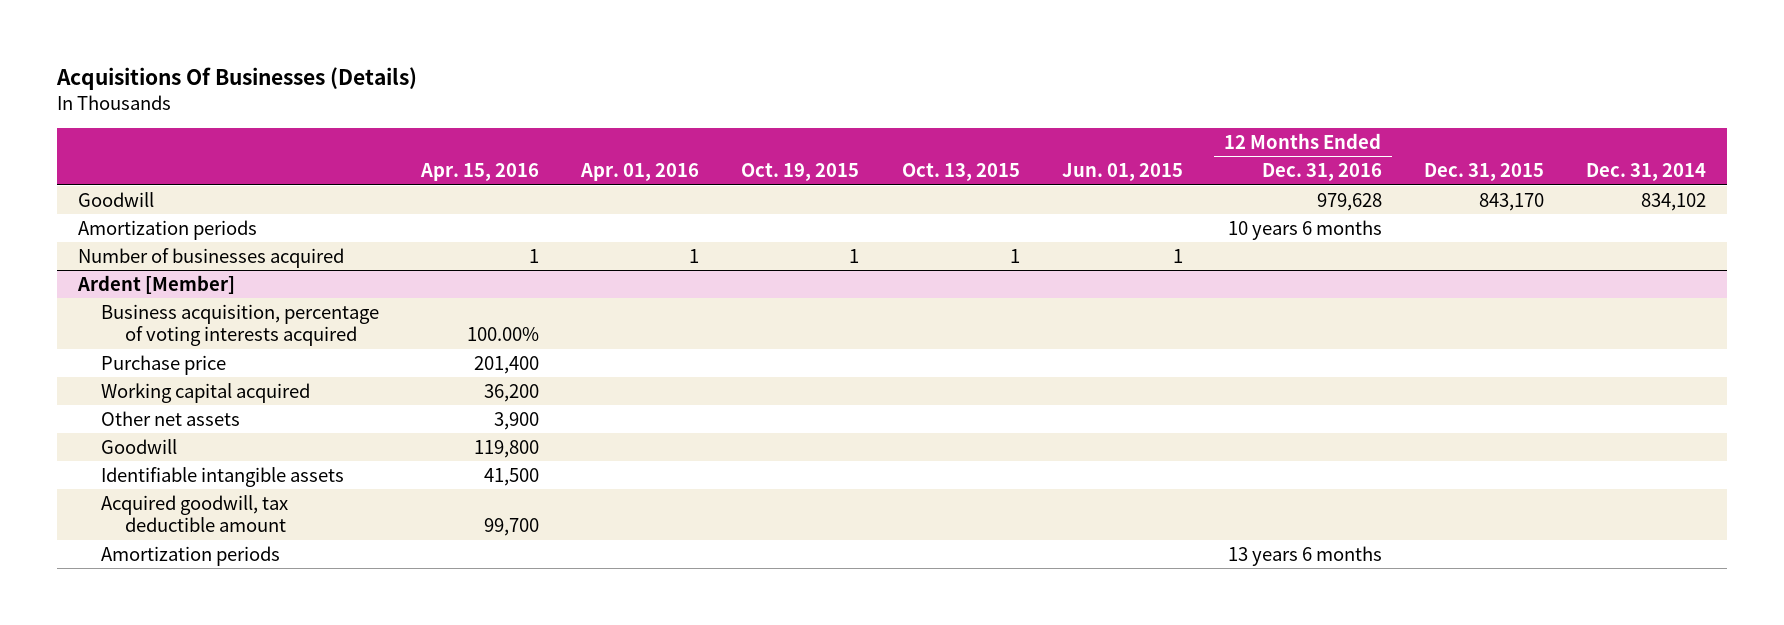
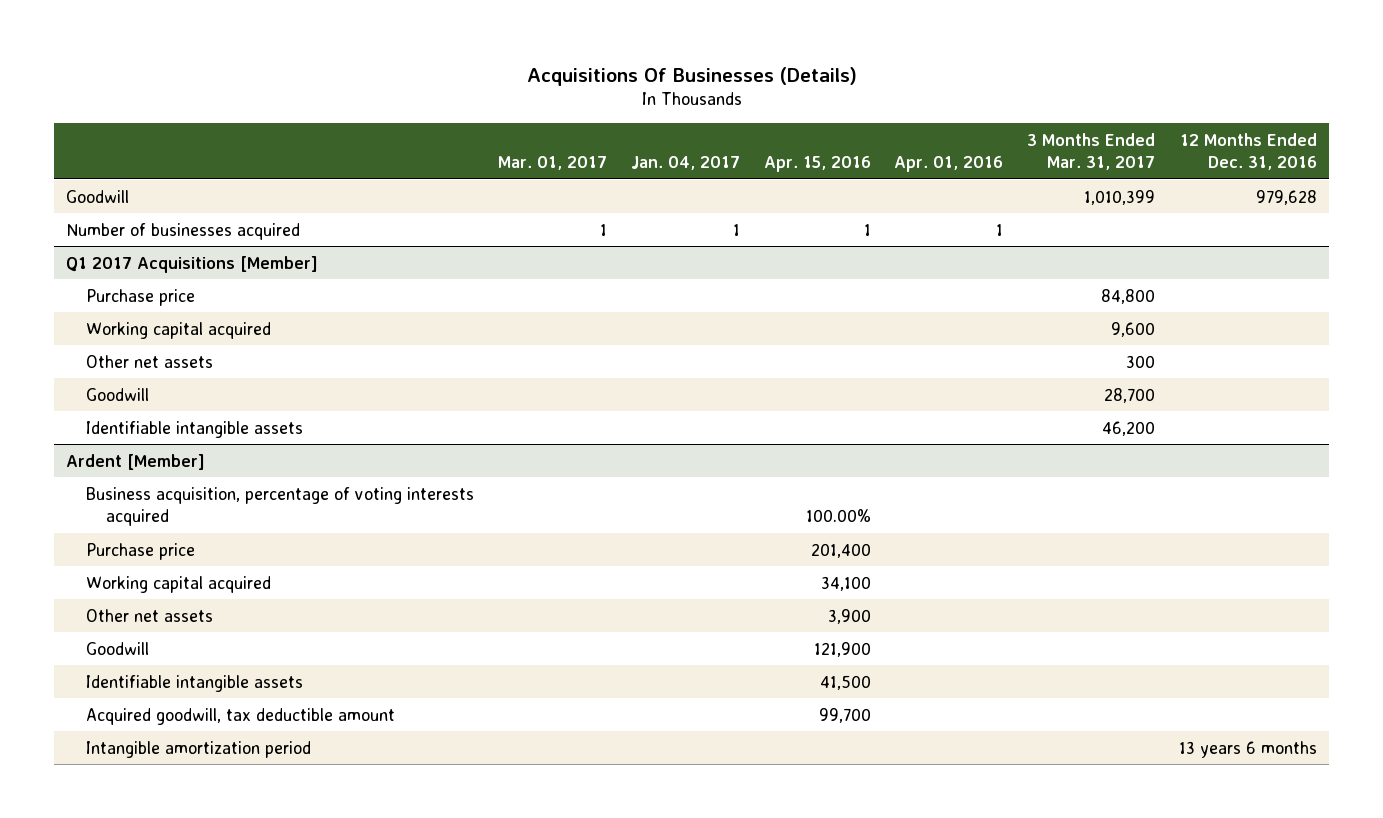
- | Apr. 15, 2016 | Apr. 01, 2016 | Oct. 19, 2015 | Oct. 13, 2015 | Jun. 01, 2015 | 12 Months Ended Dec. 31, 2016 | Dec. 31, 2015 | Dec. 31, 2014
+ | Mar. 01, 2017 | Jan. 04, 2017 | Apr. 15, 2016 | Apr. 01, 2016 | 3 Months Ended Mar. 31, 2017 | 12 Months Ended Dec. 31, 2016
- Amortization periods | | | | | | 10 years 6 months | |
+ Q1 2017 Acquisitions [Member]
+ Purchase price | | | | | 84,800 |
+ Working capital acquired | | | | | 9,600 |
+ Other net assets | | | | | 300 |
+ Goodwill | | | | | 28,700 |
+ Identifiable intangible assets | | | | | 46,200 |
@ Ardent [Member]
- Working capital acquired | 36,200 | | | | | | |
+ Working capital acquired | | | 34,100 | | |
- Goodwill | 119,800 | | | | | | |
+ Goodwill | | | 121,900 | | |
- Amortization periods | | | | | | 13 years 6 months | |
+ Intangible amortization period | | | | | | 13 years 6 months

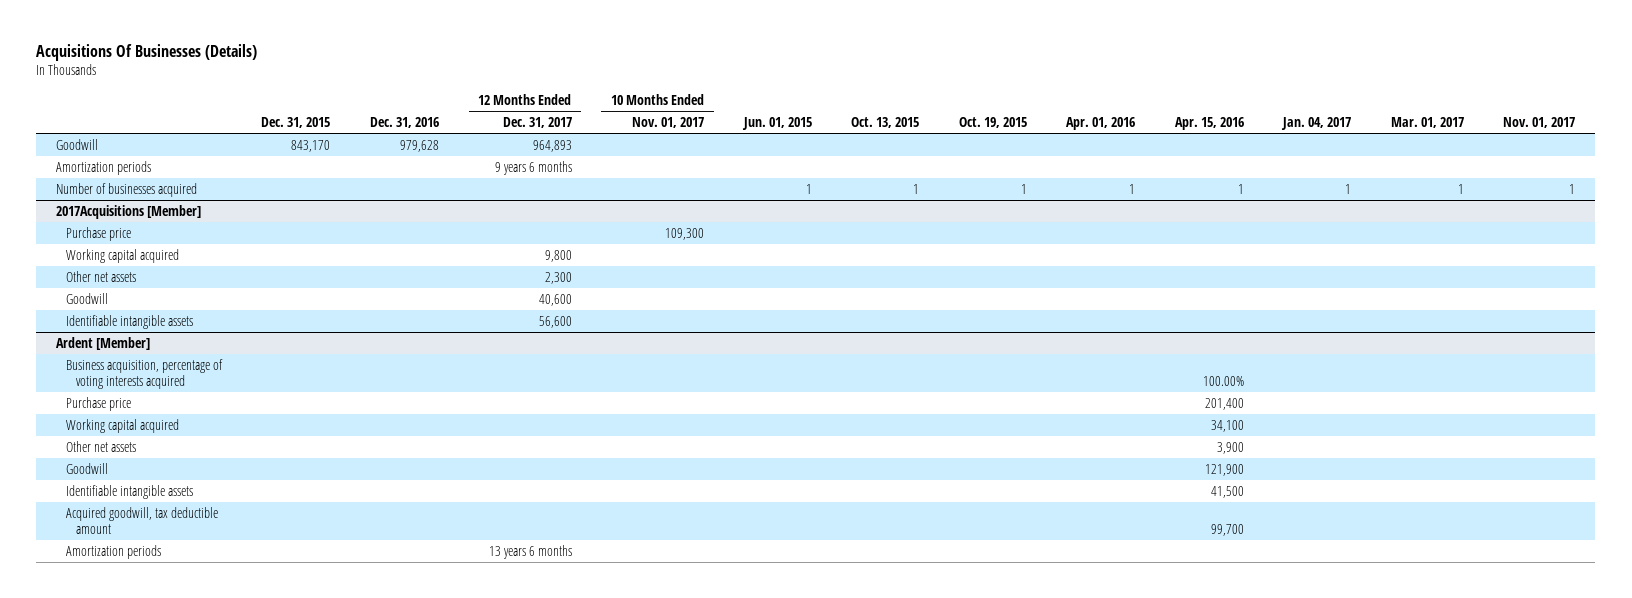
- | Mar. 01, 2017 | Jan. 04, 2017 | Apr. 15, 2016 | Apr. 01, 2016 | 3 Months Ended Mar. 31, 2017 | 12 Months Ended Dec. 31, 2016
+ | Dec. 31, 2015 | Dec. 31, 2016 | 12 Months Ended Dec. 31, 2017 | 10 Months Ended Nov. 01, 2017 | Jun. 01, 2015 | Oct. 13, 2015 | Oct. 19, 2015 | Apr. 01, 2016 | Apr. 15, 2016 | Jan. 04, 2017 | Mar. 01, 2017 | Nov. 01, 2017
+ Amortization periods | | | 9 years 6 months | | | | | | | | |
- Q1 2017 Acquisitions [Member]
- Purchase price | | | | | 84,800 |
- Working capital acquired | | | | | 9,600 |
- Other net assets | | | | | 300 |
- Goodwill | | | | | 28,700 |
- Identifiable intangible assets | | | | | 46,200 |
+ 2017Acquisitions [Member]
+ Purchase price | | | | 109,300 | | | | | | | |
+ Working capital acquired | | | 9,800 | | | | | | | | |
+ Other net assets | | | 2,300 | | | | | | | | |
+ Goodwill | | | 40,600 | | | | | | | | |
+ Identifiable intangible assets | | | 56,600 | | | | | | | | |
@ Ardent [Member]
- Intangible amortization period | | | | | | 13 years 6 months
+ Amortization periods | | | 13 years 6 months | | | | | | | | |

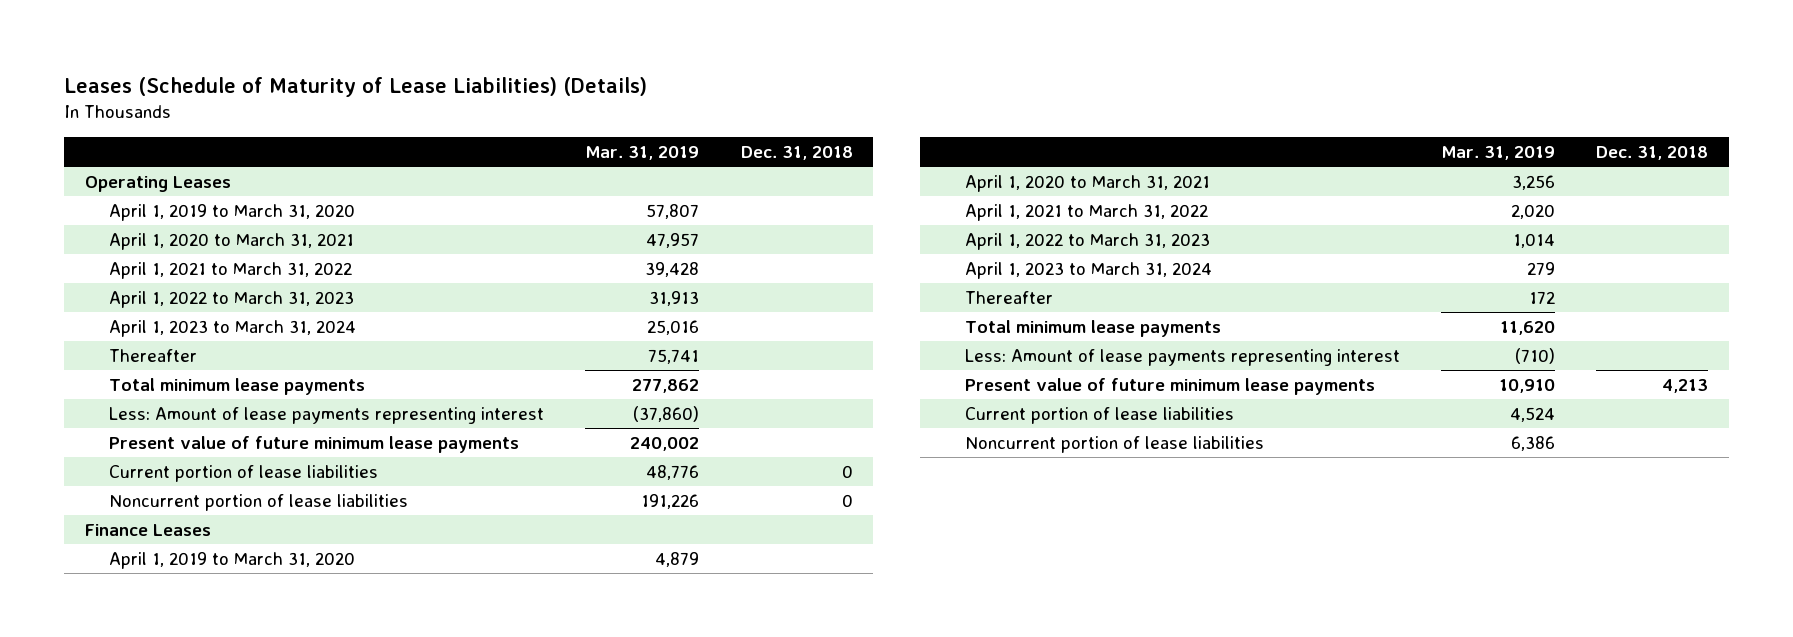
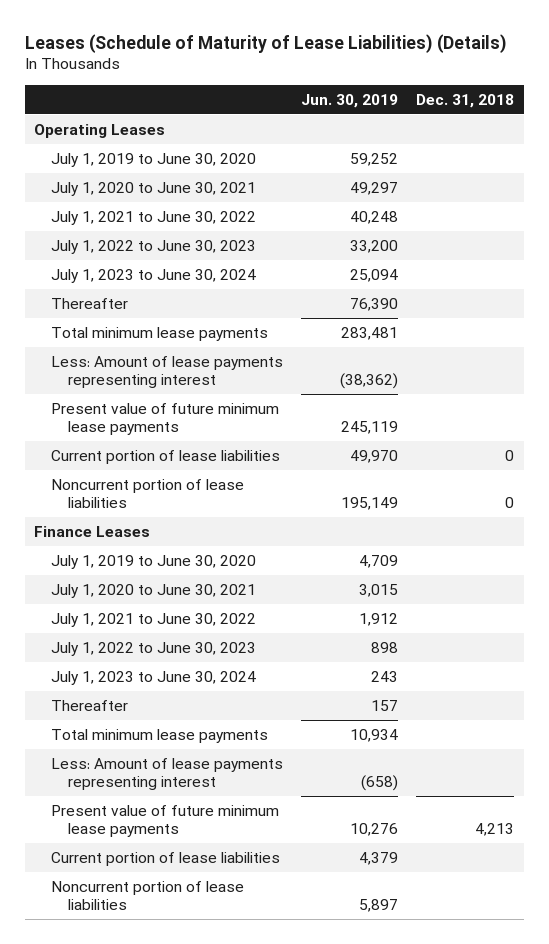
- | Mar. 31, 2019 | Dec. 31, 2018
+ | Jun. 30, 2019 | Dec. 31, 2018
- April 1, 2019 to March 31, 2020 | 57,807 |
- April 1, 2020 to March 31, 2021 | 47,957 |
- April 1, 2021 to March 31, 2022 | 39,428 |
- April 1, 2022 to March 31, 2023 | 31,913 |
- April 1, 2023 to March 31, 2024 | 25,016 |
+ July 1, 2019 to June 30, 2020 | 59,252 |
+ July 1, 2020 to June 30, 2021 | 49,297 |
+ July 1, 2021 to June 30, 2022 | 40,248 |
+ July 1, 2022 to June 30, 2023 | 33,200 |
+ July 1, 2023 to June 30, 2024 | 25,094 |
- April 1, 2019 to March 31, 2020 | 4,879 |
- April 1, 2020 to March 31, 2021 | 3,256 |
- April 1, 2021 to March 31, 2022 | 2,020 |
- April 1, 2022 to March 31, 2023 | 1,014 |
- April 1, 2023 to March 31, 2024 | 279 |
+ July 1, 2019 to June 30, 2020 | 4,709 |
+ July 1, 2020 to June 30, 2021 | 3,015 |
+ July 1, 2021 to June 30, 2022 | 1,912 |
+ July 1, 2022 to June 30, 2023 | 898 |
+ July 1, 2023 to June 30, 2024 | 243 |

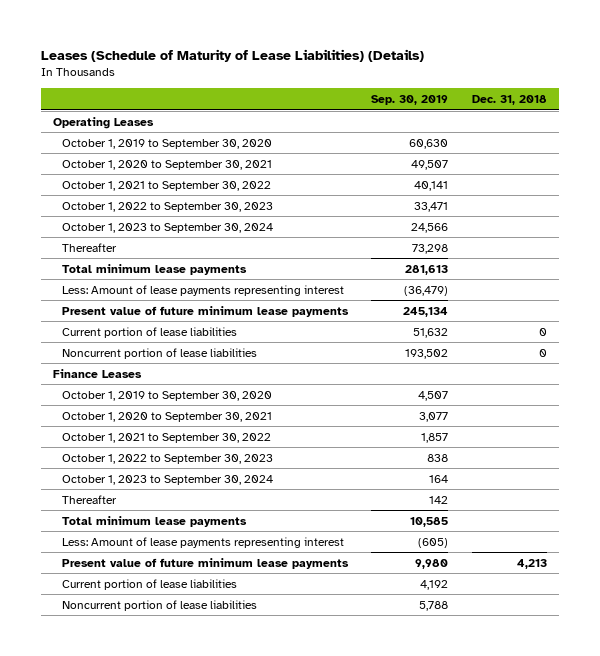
- | Jun. 30, 2019 | Dec. 31, 2018
+ | Sep. 30, 2019 | Dec. 31, 2018
- July 1, 2019 to June 30, 2020 | 59,252 |
- July 1, 2020 to June 30, 2021 | 49,297 |
- July 1, 2021 to June 30, 2022 | 40,248 |
- July 1, 2022 to June 30, 2023 | 33,200 |
- July 1, 2023 to June 30, 2024 | 25,094 |
+ October 1, 2019 to September 30, 2020 | 60,630 |
+ October 1, 2020 to September 30, 2021 | 49,507 |
+ October 1, 2021 to September 30, 2022 | 40,141 |
+ October 1, 2022 to September 30, 2023 | 33,471 |
+ October 1, 2023 to September 30, 2024 | 24,566 |
- July 1, 2019 to June 30, 2020 | 4,709 |
- July 1, 2020 to June 30, 2021 | 3,015 |
- July 1, 2021 to June 30, 2022 | 1,912 |
- July 1, 2022 to June 30, 2023 | 898 |
- July 1, 2023 to June 30, 2024 | 243 |
+ October 1, 2019 to September 30, 2020 | 4,507 |
+ October 1, 2020 to September 30, 2021 | 3,077 |
+ October 1, 2021 to September 30, 2022 | 1,857 |
+ October 1, 2022 to September 30, 2023 | 838 |
+ October 1, 2023 to September 30, 2024 | 164 |

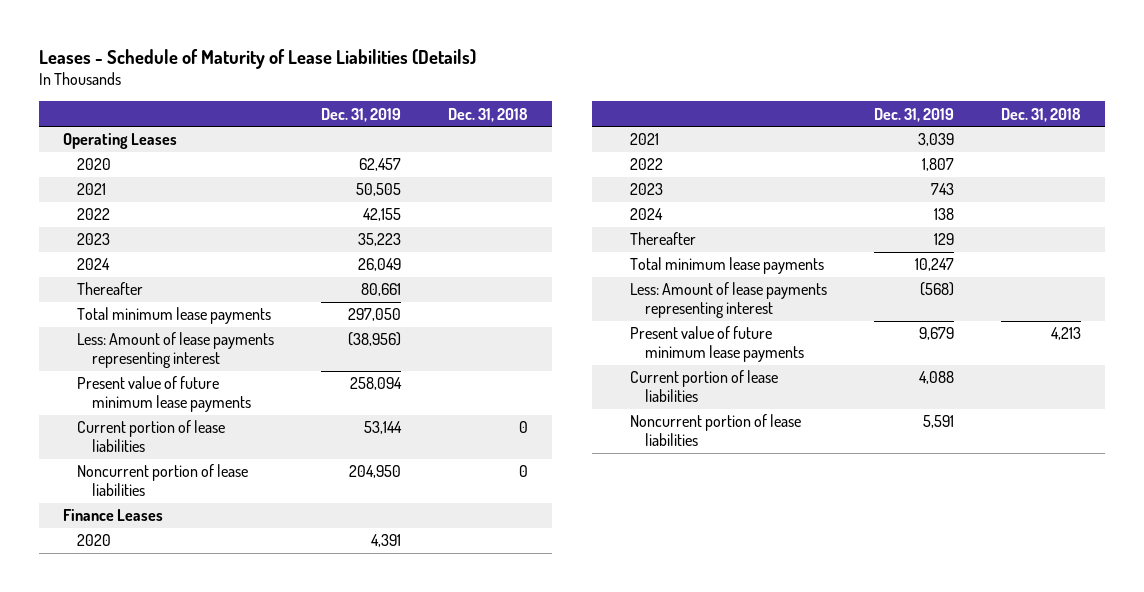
- Leases (Schedule of Maturity of Lease Liabilities) (Details)
+ Leases - Schedule of Maturity of Lease Liabilities (Details)
- | Sep. 30, 2019 | Dec. 31, 2018
+ | Dec. 31, 2019 | Dec. 31, 2018
- October 1, 2019 to September 30, 2020 | 60,630 |
- October 1, 2020 to September 30, 2021 | 49,507 |
- October 1, 2021 to September 30, 2022 | 40,141 |
- October 1, 2022 to September 30, 2023 | 33,471 |
- October 1, 2023 to September 30, 2024 | 24,566 |
+ 2020 | 62,457 |
+ 2021 | 50,505 |
+ 2022 | 42,155 |
+ 2023 | 35,223 |
+ 2024 | 26,049 |
- October 1, 2019 to September 30, 2020 | 4,507 |
- October 1, 2020 to September 30, 2021 | 3,077 |
- October 1, 2021 to September 30, 2022 | 1,857 |
- October 1, 2022 to September 30, 2023 | 838 |
- October 1, 2023 to September 30, 2024 | 164 |
+ 2020 | 4,391 |
+ 2021 | 3,039 |
+ 2022 | 1,807 |
+ 2023 | 743 |
+ 2024 | 138 |

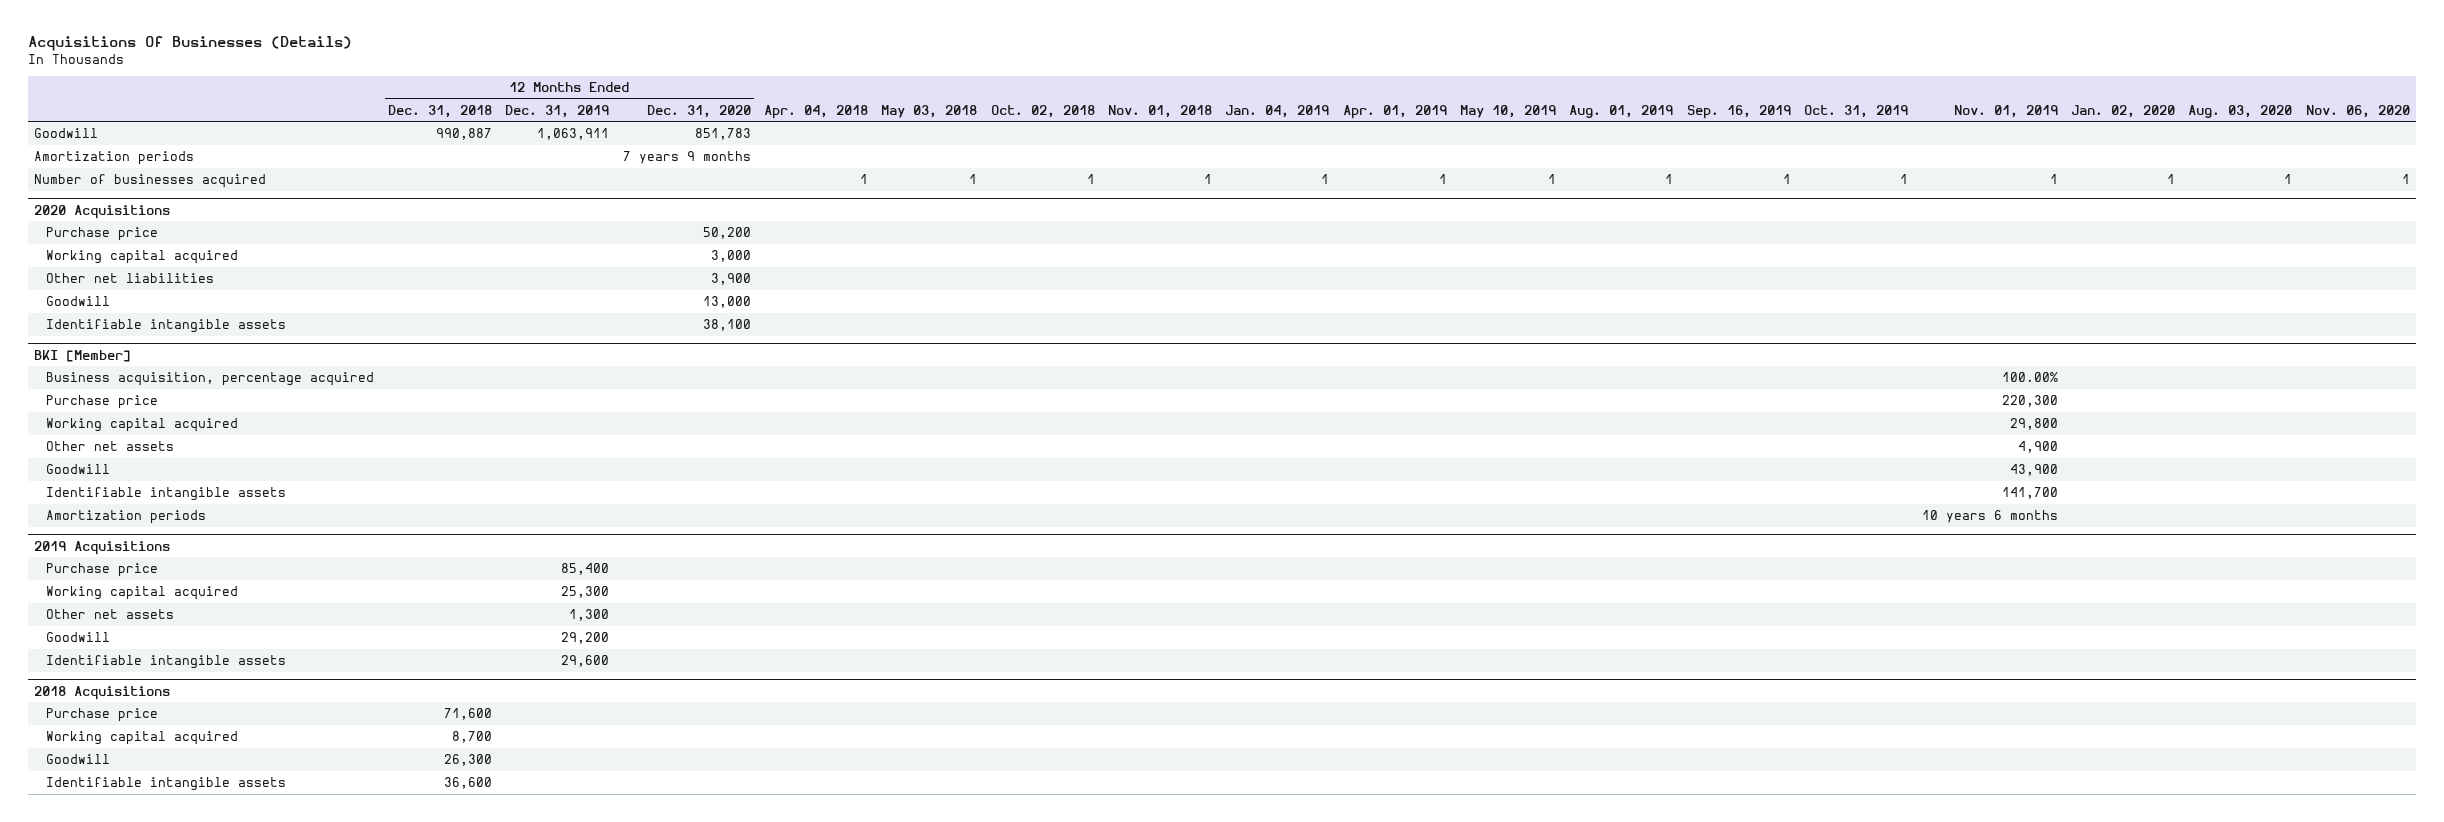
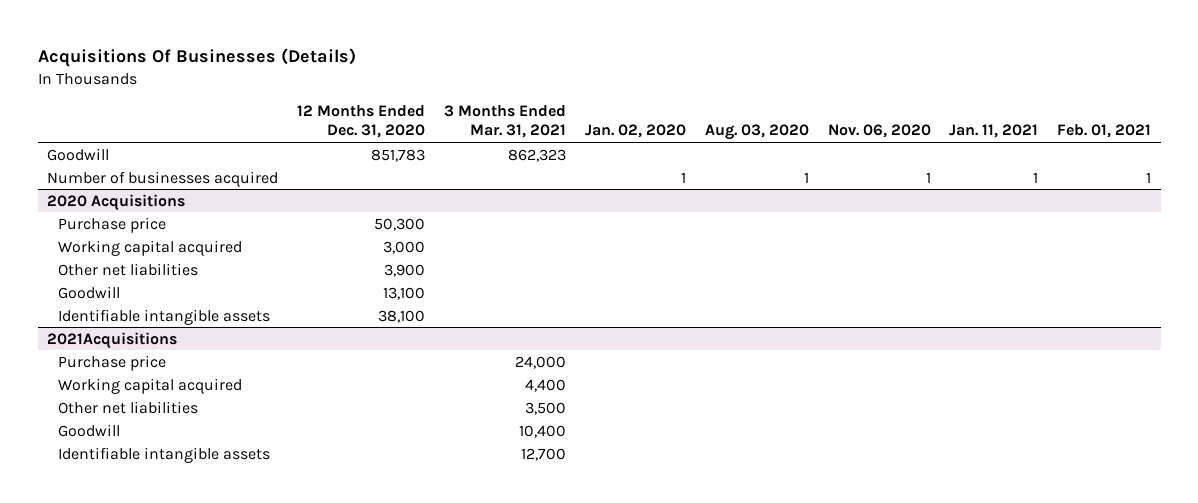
- | 12 Months Ended Dec. 31, 2018 | 12 Months Ended Dec. 31, 2019 | 12 Months Ended Dec. 31, 2020 | Apr. 04, 2018 | May 03, 2018 | Oct. 02, 2018 | Nov. 01, 2018 | Jan. 04, 2019 | Apr. 01, 2019 | May 10, 2019 | Aug. 01, 2019 | Sep. 16, 2019 | Oct. 31, 2019 | Nov. 01, 2019 | Jan. 02, 2020 | Aug. 03, 2020 | Nov. 06, 2020
+ | 12 Months Ended Dec. 31, 2020 | 3 Months Ended Mar. 31, 2021 | Jan. 02, 2020 | Aug. 03, 2020 | Nov. 06, 2020 | Jan. 11, 2021 | Feb. 01, 2021
- Amortization periods | | | 7 years 9 months | | | | | | | | | | | | | |
@ 2020 Acquisitions
- Purchase price | | | 50,200 | | | | | | | | | | | | | |
+ Purchase price | 50,300 | | | | | |
- Goodwill | | | 13,000 | | | | | | | | | | | | | |
+ Goodwill | 13,100 | | | | | |
- BKI [Member]
- Business acquisition, percentage acquired | | | | | | | | | | | | | | 100.00% | | |
- Purchase price | | | | | | | | | | | | | | 220,300 | | |
- Working capital acquired | | | | | | | | | | | | | | 29,800 | | |
- Other net assets | | | | | | | | | | | | | | 4,900 | | |
- Goodwill | | | | | | | | | | | | | | 43,900 | | |
- Identifiable intangible assets | | | | | | | | | | | | | | 141,700 | | |
- Amortization periods | | | | | | | | | | | | | | 10 years 6 months | | |
- 2019 Acquisitions
- Purchase price | | 85,400 | | | | | | | | | | | | | | |
- Working capital acquired | | 25,300 | | | | | | | | | | | | | | |
- Other net assets | | 1,300 | | | | | | | | | | | | | | |
- Goodwill | | 29,200 | | | | | | | | | | | | | | |
- Identifiable intangible assets | | 29,600 | | | | | | | | | | | | | | |
- 2018 Acquisitions
- Purchase price | 71,600 | | | | | | | | | | | | | | | |
- Working capital acquired | 8,700 | | | | | | | | | | | | | | | |
- Goodwill | 26,300 | | | | | | | | | | | | | | | |
- Identifiable intangible assets | 36,600 | | | | | | | | | | | | | | | |
+ 2021Acquisitions
+ Purchase price | | 24,000 | | | | |
+ Working capital acquired | | 4,400 | | | | |
+ Other net liabilities | | 3,500 | | | | |
+ Goodwill | | 10,400 | | | | |
+ Identifiable intangible assets | | 12,700 | | | | |

